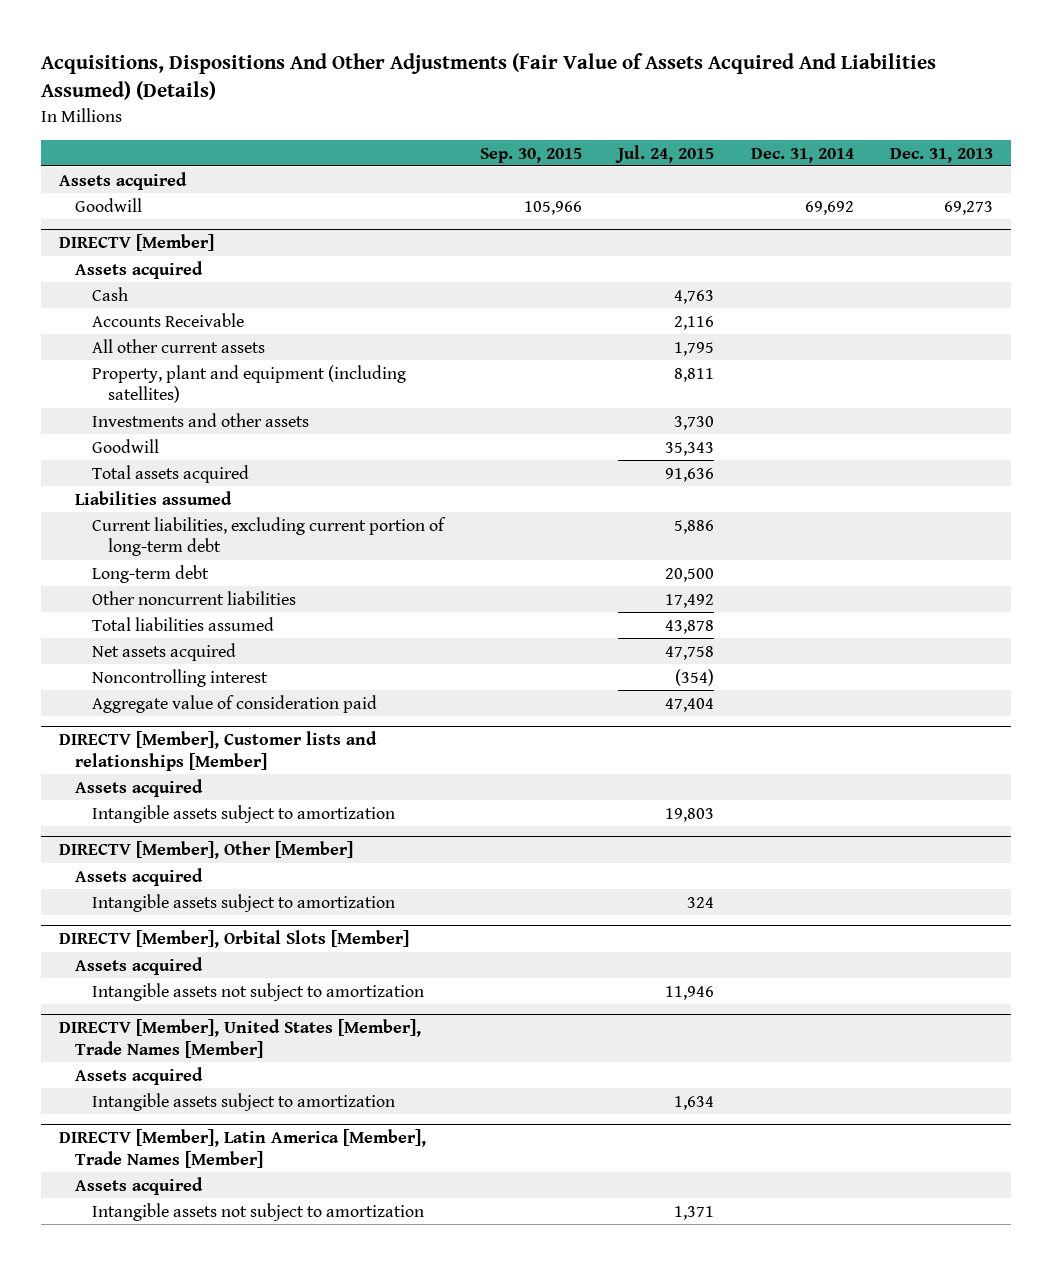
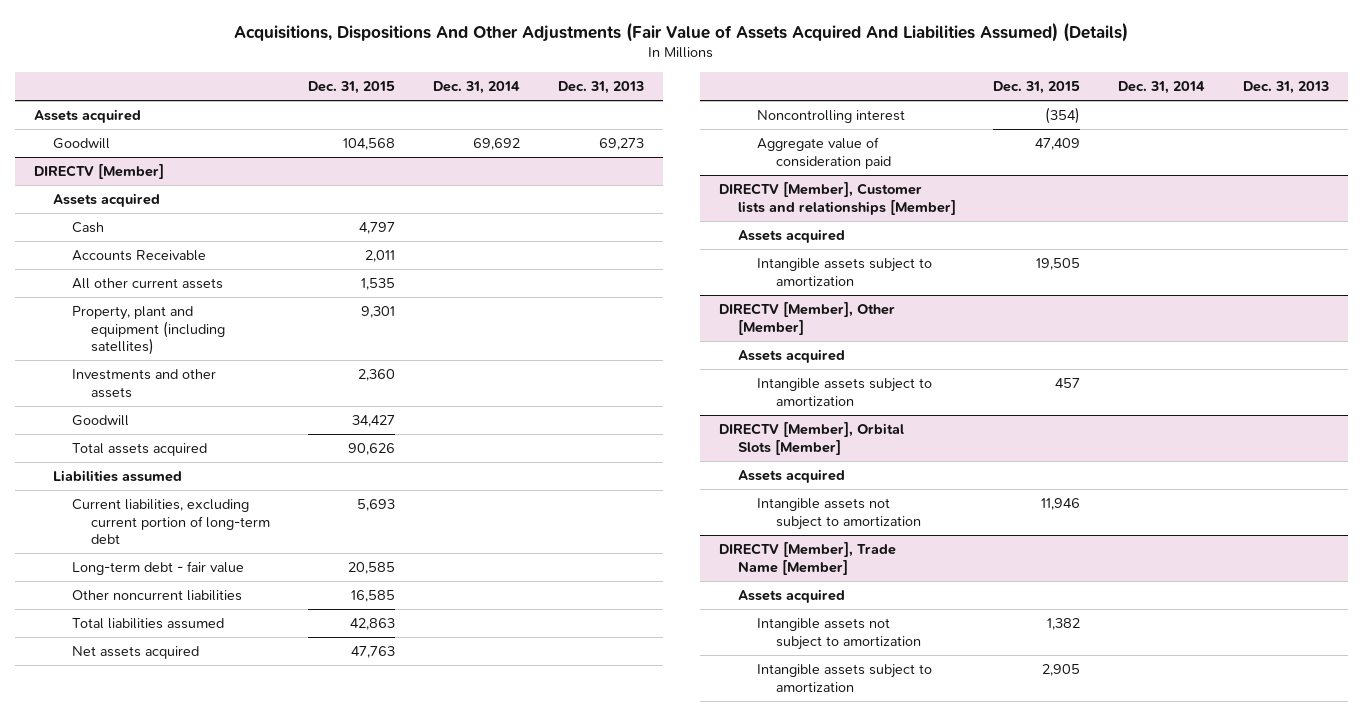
- | Sep. 30, 2015 | Jul. 24, 2015 | Dec. 31, 2014 | Dec. 31, 2013
+ | Dec. 31, 2015 | Dec. 31, 2014 | Dec. 31, 2013
@ DIRECTV [Member]
- Long-term debt | | 20,500 | |
+ Long-term debt - fair value | 20,585 | |
- DIRECTV [Member], United States [Member], Trade Names [Member]
- Assets acquired
- Intangible assets subject to amortization | | 1,634 | |
- DIRECTV [Member], Latin America [Member], Trade Names [Member]
- Assets acquired
- Intangible assets not subject to amortization | | 1,371 | |
+ DIRECTV [Member], Trade Name [Member]
+ Assets acquired
+ Intangible assets not subject to amortization | 1,382 | |
+ Intangible assets subject to amortization | 2,905 | |

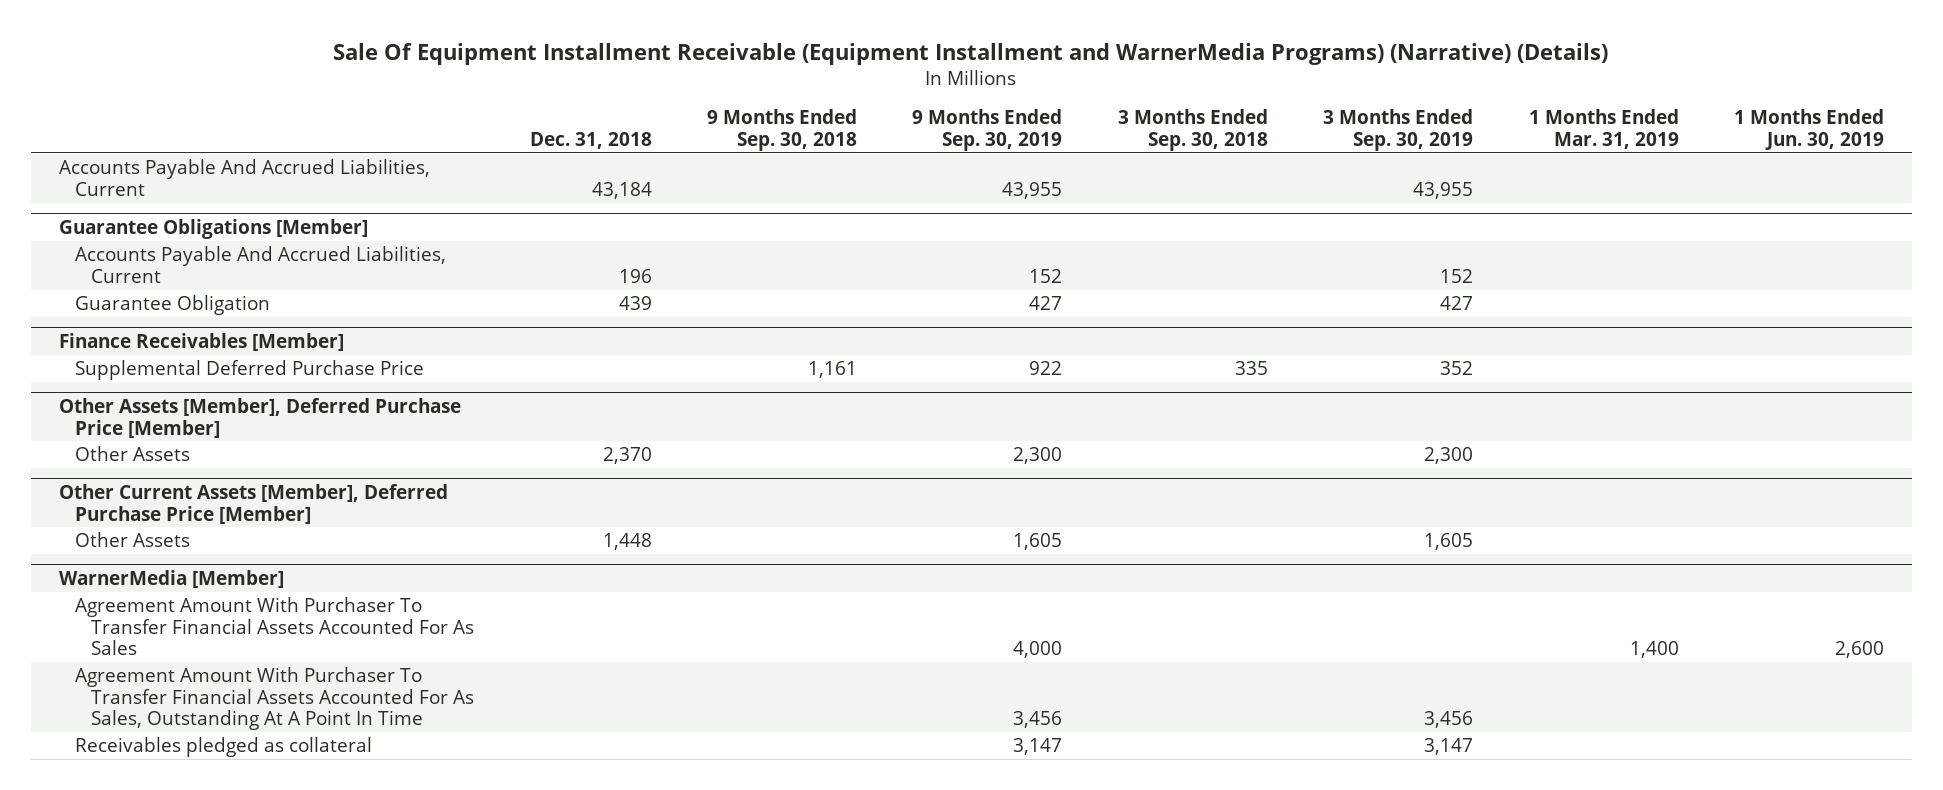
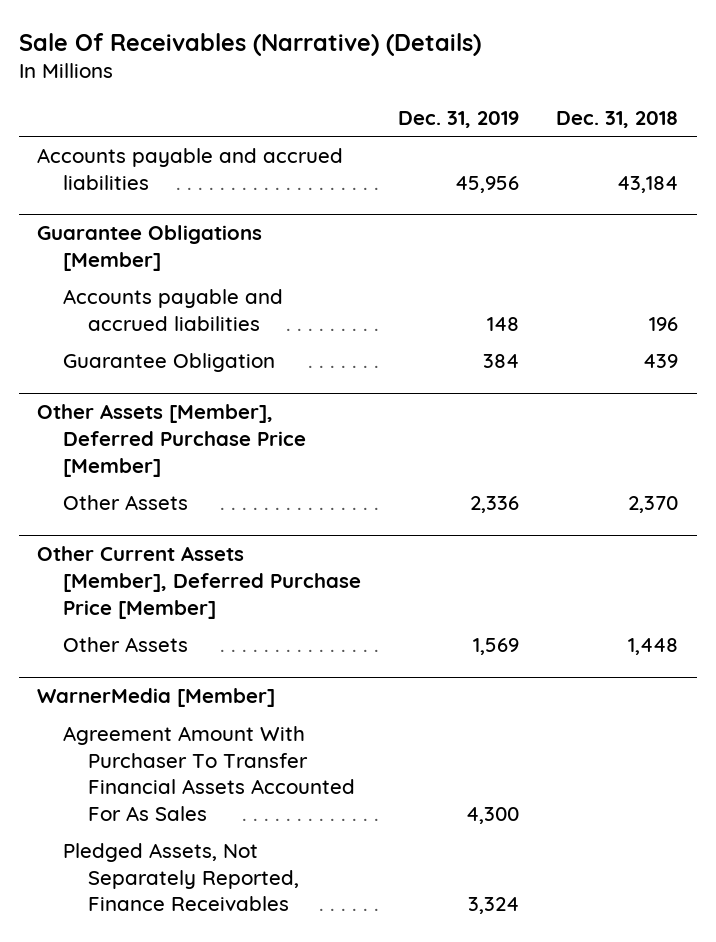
- Sale Of Equipment Installment Receivable (Equipment Installment and WarnerMedia Programs) (Narrative) (Details)
+ Sale Of Receivables (Narrative) (Details)
- | Dec. 31, 2018 | 9 Months Ended Sep. 30, 2018 | 9 Months Ended Sep. 30, 2019 | 3 Months Ended Sep. 30, 2018 | 3 Months Ended Sep. 30, 2019 | 1 Months Ended Mar. 31, 2019 | 1 Months Ended Jun. 30, 2019
+ | Dec. 31, 2019 | Dec. 31, 2018
- Accounts Payable And Accrued Liabilities, Current | 43,184 | | 43,955 | | 43,955 | |
+ Accounts payable and accrued liabilities | 45,956 | 43,184
@ Guarantee Obligations [Member]
- Accounts Payable And Accrued Liabilities, Current | 196 | | 152 | | 152 | |
+ Accounts payable and accrued liabilities | 148 | 196
- Finance Receivables [Member]
- Supplemental Deferred Purchase Price | | 1,161 | 922 | 335 | 352 | |
@ WarnerMedia [Member]
- Agreement Amount With Purchaser To Transfer Financial Assets Accounted For As Sales, Outstanding At A Point In Time | | | 3,456 | | 3,456 | |
- Receivables pledged as collateral | | | 3,147 | | 3,147 | |
+ Pledged Assets, Not Separately Reported, Finance Receivables | 3,324 |

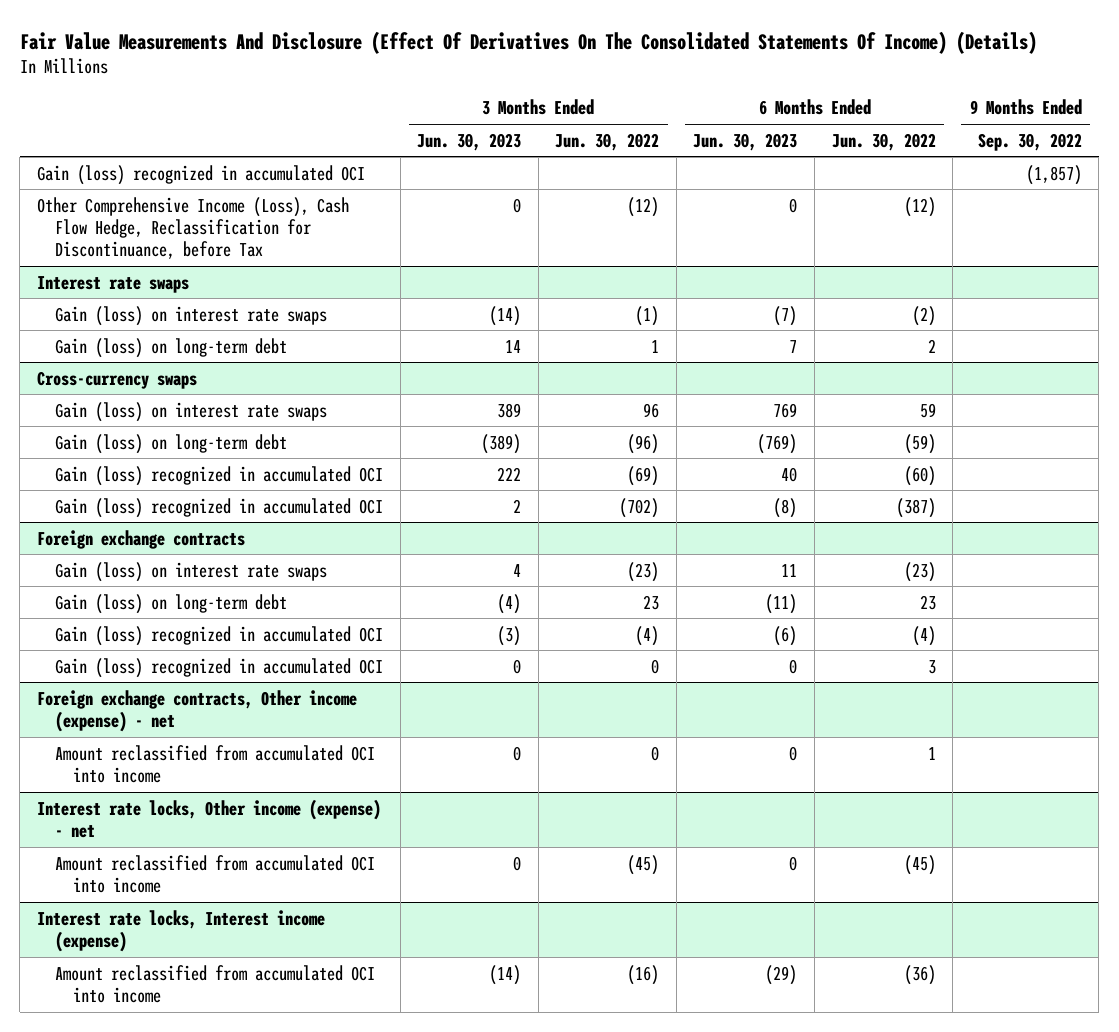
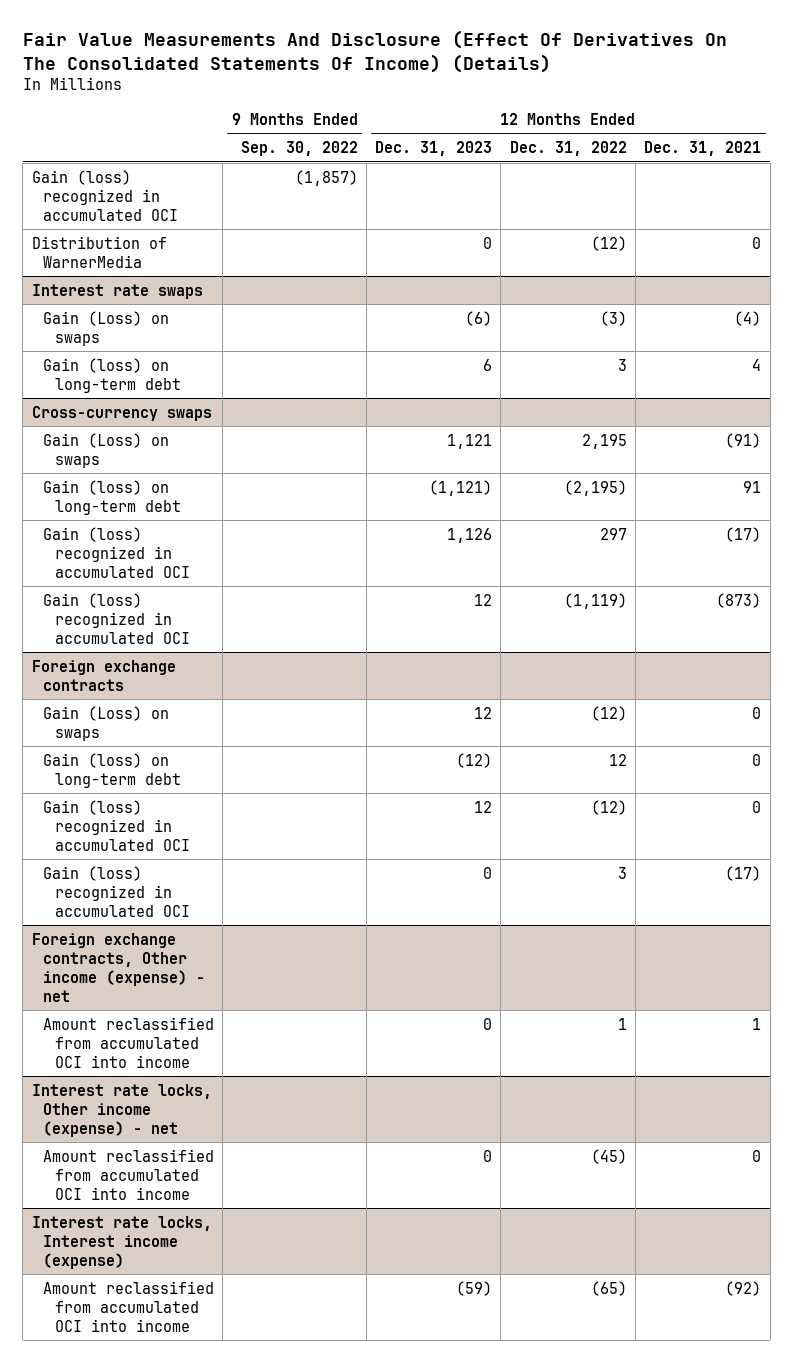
- | 3 Months Ended Jun. 30, 2023 | 3 Months Ended Jun. 30, 2022 | 6 Months Ended Jun. 30, 2023 | 6 Months Ended Jun. 30, 2022 | 9 Months Ended Sep. 30, 2022
+ | 9 Months Ended Sep. 30, 2022 | 12 Months Ended Dec. 31, 2023 | 12 Months Ended Dec. 31, 2022 | 12 Months Ended Dec. 31, 2021
- Other Comprehensive Income (Loss), Cash Flow Hedge, Reclassification for Discontinuance, before Tax | 0 | (12) | 0 | (12) |
+ Distribution of WarnerMedia | | 0 | (12) | 0
@ Interest rate swaps
- Gain (loss) on interest rate swaps | (14) | (1) | (7) | (2) |
+ Gain (Loss) on swaps | | (6) | (3) | (4)
@ Cross-currency swaps
- Gain (loss) on interest rate swaps | 389 | 96 | 769 | 59 |
+ Gain (Loss) on swaps | | 1,121 | 2,195 | (91)
@ Foreign exchange contracts
- Gain (loss) on interest rate swaps | 4 | (23) | 11 | (23) |
+ Gain (Loss) on swaps | | 12 | (12) | 0

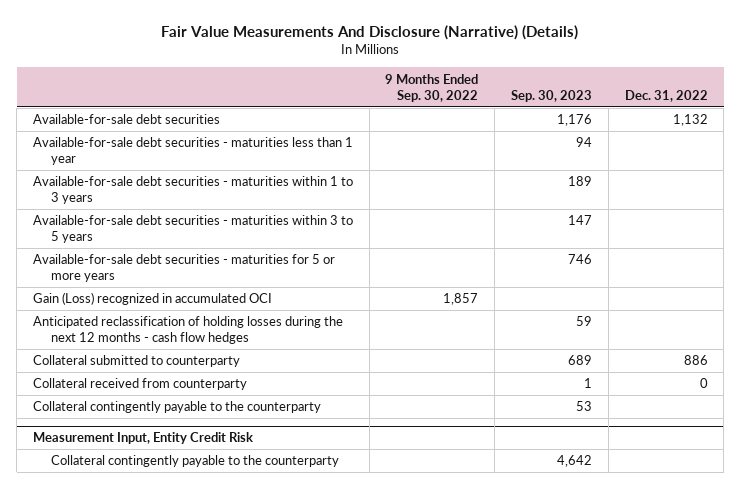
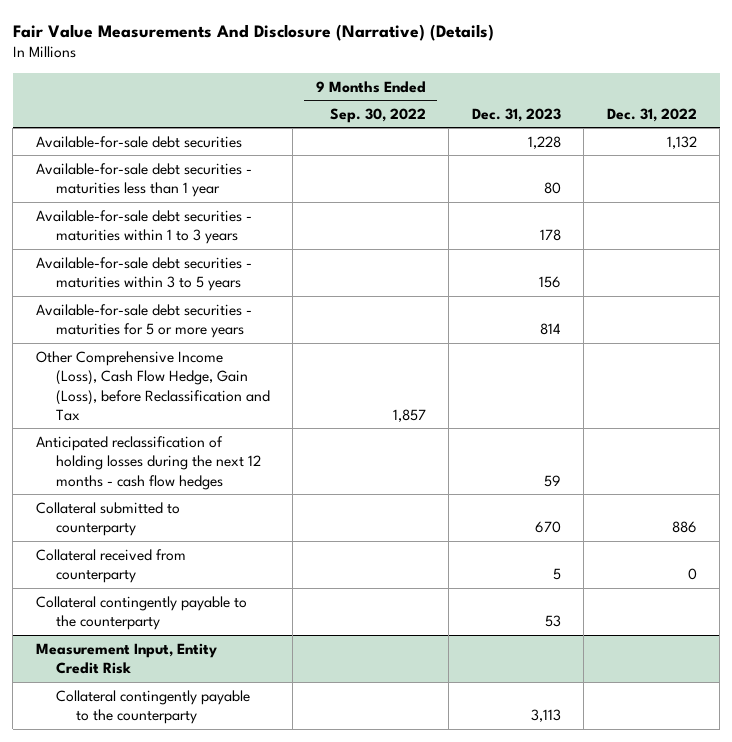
- | 9 Months Ended Sep. 30, 2022 | Sep. 30, 2023 | Dec. 31, 2022
+ | 9 Months Ended Sep. 30, 2022 | Dec. 31, 2023 | Dec. 31, 2022
- Gain (Loss) recognized in accumulated OCI | 1,857 | |
+ Other Comprehensive Income (Loss), Cash Flow Hedge, Gain (Loss), before Reclassification and Tax | 1,857 | |

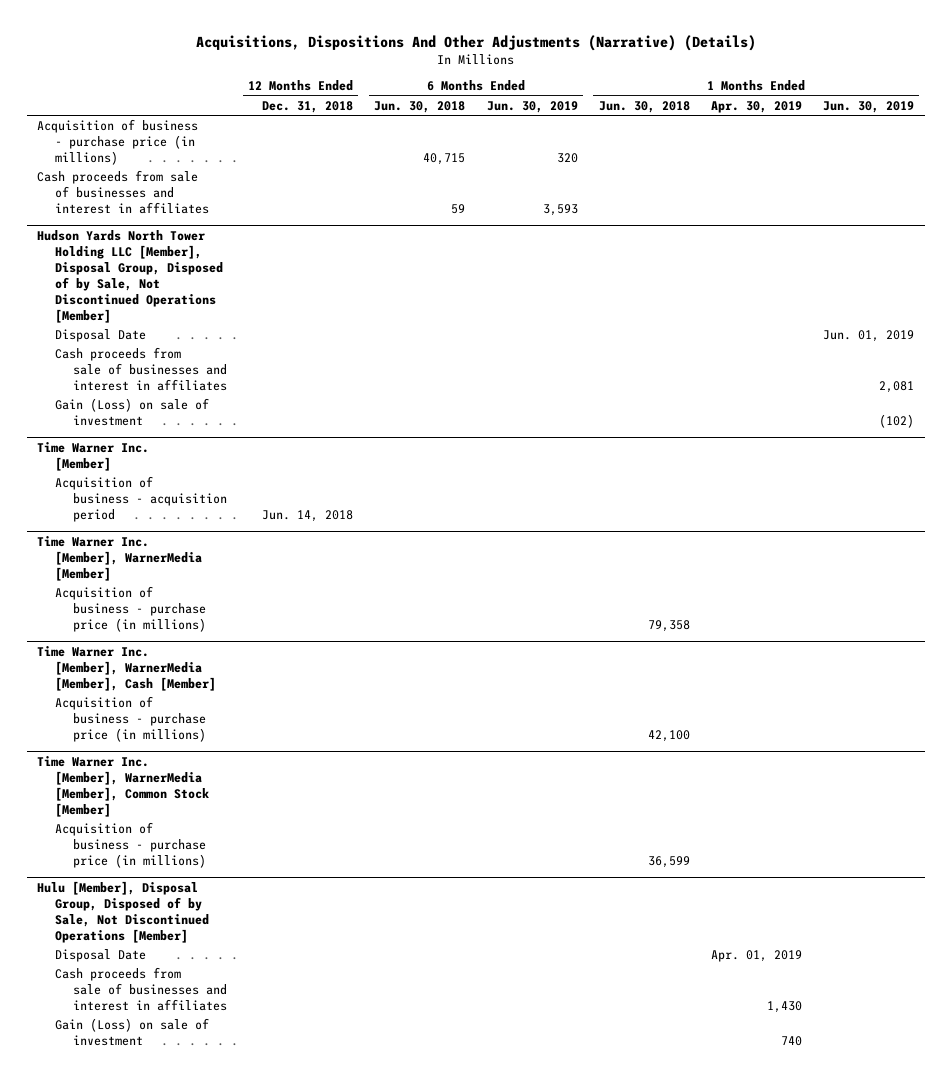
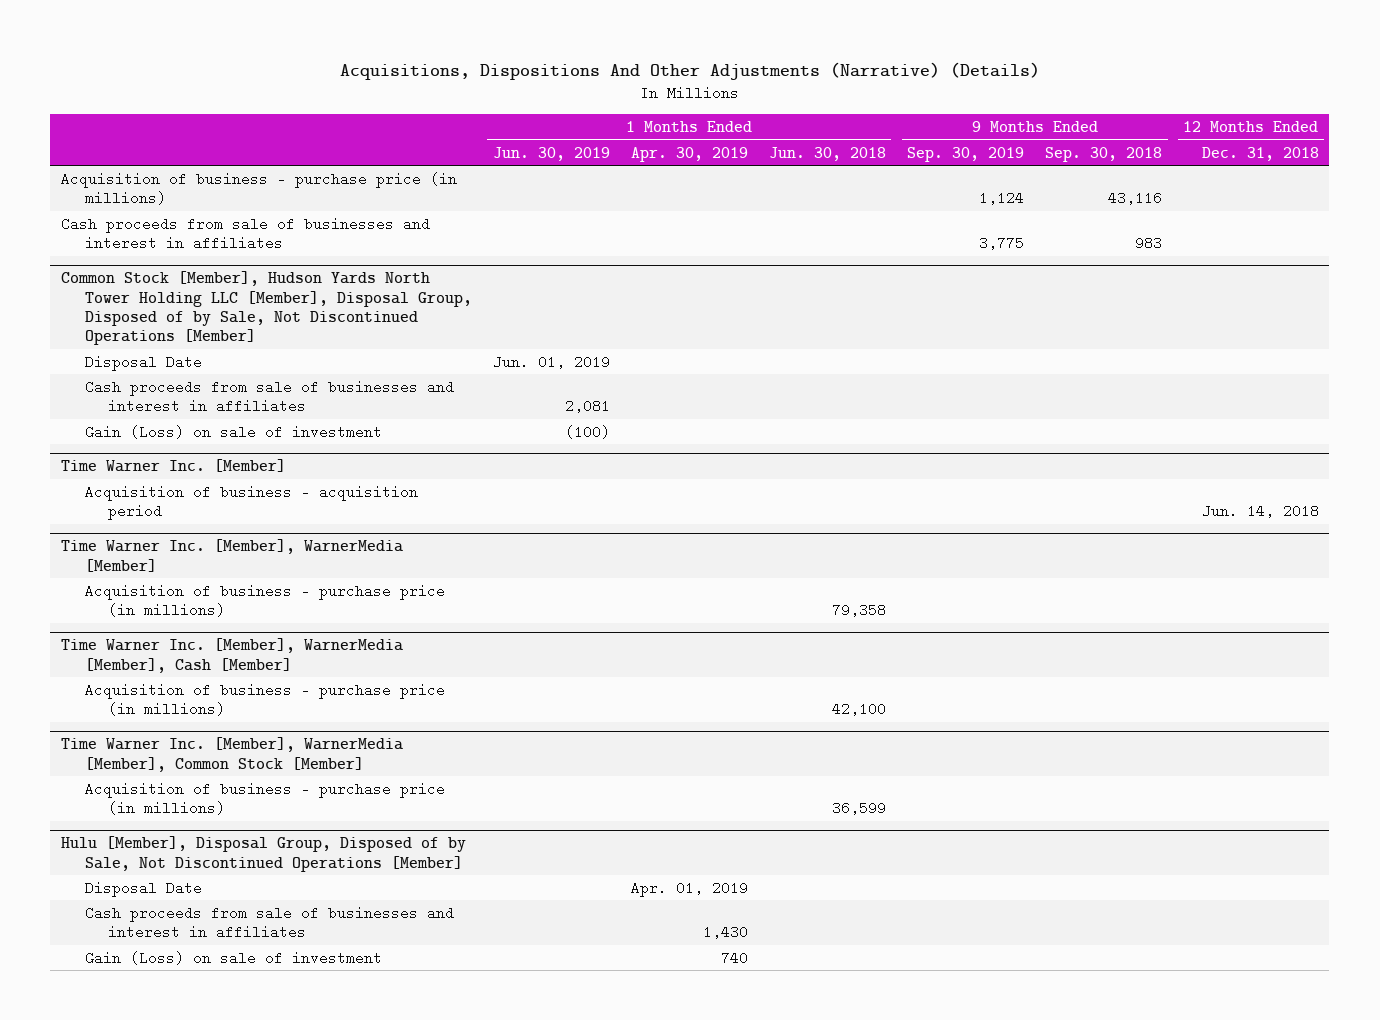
- | 12 Months Ended Dec. 31, 2018 | 6 Months Ended Jun. 30, 2018 | 6 Months Ended Jun. 30, 2019 | 1 Months Ended Jun. 30, 2018 | 1 Months Ended Apr. 30, 2019 | 1 Months Ended Jun. 30, 2019
+ | 1 Months Ended Jun. 30, 2019 | 1 Months Ended Apr. 30, 2019 | 1 Months Ended Jun. 30, 2018 | 9 Months Ended Sep. 30, 2019 | 9 Months Ended Sep. 30, 2018 | 12 Months Ended Dec. 31, 2018
- Hudson Yards North Tower Holding LLC [Member], Disposal Group, Disposed of by Sale, Not Discontinued Operations [Member]
+ Common Stock [Member], Hudson Yards North Tower Holding LLC [Member], Disposal Group, Disposed of by Sale, Not Discontinued Operations [Member]
- Gain (Loss) on sale of investment | | | | | | (102)
+ Gain (Loss) on sale of investment | (100) | | | | |

